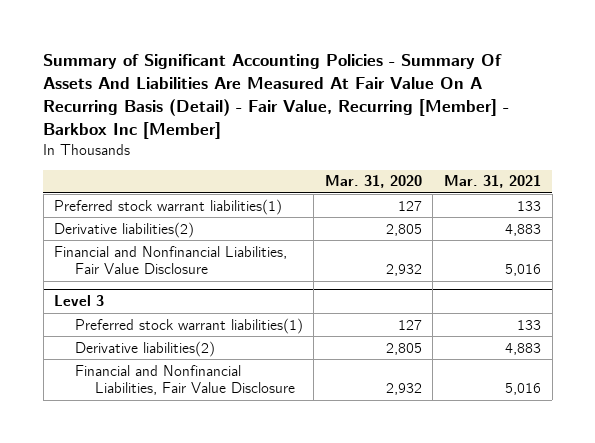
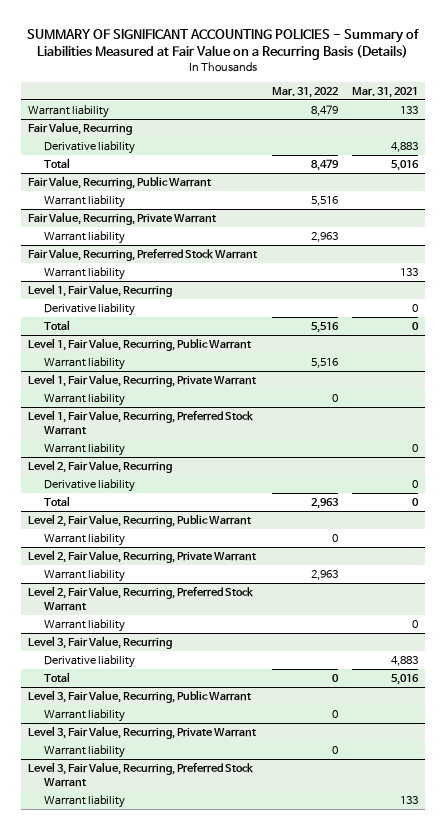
- Summary of Significant Accounting Policies - Summary Of Assets And Liabilities Are Measured At Fair Value On A Recurring Basis (Detail) - Fair Value, Recurring [Member] - Barkbox Inc [Member]
+ SUMMARY OF SIGNIFICANT ACCOUNTING POLICIES - Summary of Liabilities Measured at Fair Value on a Recurring Basis (Details)
- | Mar. 31, 2020 | Mar. 31, 2021
+ | Mar. 31, 2022 | Mar. 31, 2021
- Preferred stock warrant liabilities(1) | 127 | 133
- Derivative liabilities(2) | 2,805 | 4,883
- Financial and Nonfinancial Liabilities, Fair Value Disclosure | 2,932 | 5,016
- Level 3
- Preferred stock warrant liabilities(1) | 127 | 133
- Derivative liabilities(2) | 2,805 | 4,883
- Financial and Nonfinancial Liabilities, Fair Value Disclosure | 2,932 | 5,016
+ Warrant liability | 8,479 | 133
+ Fair Value, Recurring
+ Derivative liability | | 4,883
+ Total | 8,479 | 5,016
+ Fair Value, Recurring, Public Warrant
+ Warrant liability | 5,516 |
+ Fair Value, Recurring, Private Warrant
+ Warrant liability | 2,963 |
+ Fair Value, Recurring, Preferred Stock Warrant
+ Warrant liability | | 133
+ Level 1, Fair Value, Recurring
+ Derivative liability | | 0
+ Total | 5,516 | 0
+ Level 1, Fair Value, Recurring, Public Warrant
+ Warrant liability | 5,516 |
+ Level 1, Fair Value, Recurring, Private Warrant
+ Warrant liability | 0 |
+ Level 1, Fair Value, Recurring, Preferred Stock Warrant
+ Warrant liability | | 0
+ Level 2, Fair Value, Recurring
+ Derivative liability | | 0
+ Total | 2,963 | 0
+ Level 2, Fair Value, Recurring, Public Warrant
+ Warrant liability | 0 |
+ Level 2, Fair Value, Recurring, Private Warrant
+ Warrant liability | 2,963 |
+ Level 2, Fair Value, Recurring, Preferred Stock Warrant
+ Warrant liability | | 0
+ Level 3, Fair Value, Recurring
+ Derivative liability | | 4,883
+ Total | 0 | 5,016
+ Level 3, Fair Value, Recurring, Public Warrant
+ Warrant liability | 0 |
+ Level 3, Fair Value, Recurring, Private Warrant
+ Warrant liability | 0 |
+ Level 3, Fair Value, Recurring, Preferred Stock Warrant
+ Warrant liability | | 133

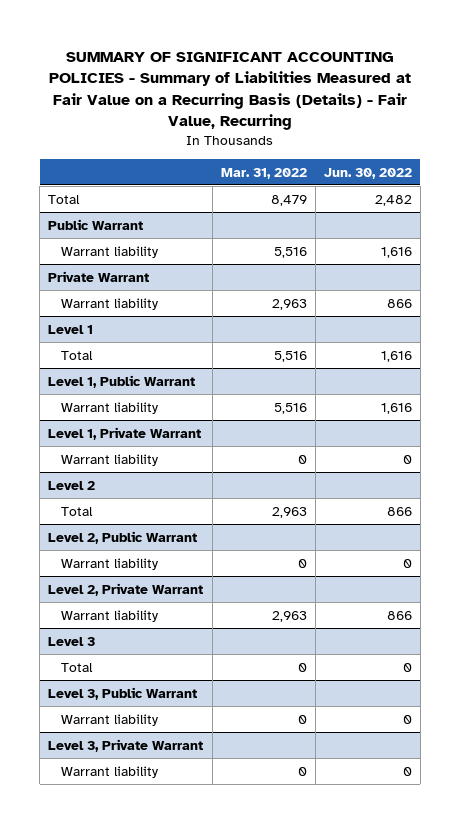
- SUMMARY OF SIGNIFICANT ACCOUNTING POLICIES - Summary of Liabilities Measured at Fair Value on a Recurring Basis (Details)
+ SUMMARY OF SIGNIFICANT ACCOUNTING POLICIES - Summary of Liabilities Measured at Fair Value on a Recurring Basis (Details) - Fair Value, Recurring
- | Mar. 31, 2022 | Mar. 31, 2021
+ | Mar. 31, 2022 | Jun. 30, 2022
- Warrant liability | 8,479 | 133
- Fair Value, Recurring
- Derivative liability | | 4,883
- Fair Value, Recurring, Public Warrant
+ Public Warrant
- Fair Value, Recurring, Private Warrant
+ Private Warrant
- Fair Value, Recurring, Preferred Stock Warrant
- Warrant liability | | 133
- Level 1, Fair Value, Recurring
- Derivative liability | | 0
+ Level 1
- Level 1, Fair Value, Recurring, Public Warrant
+ Level 1, Public Warrant
- Level 1, Fair Value, Recurring, Private Warrant
+ Level 1, Private Warrant
- Level 1, Fair Value, Recurring, Preferred Stock Warrant
- Warrant liability | | 0
- Level 2, Fair Value, Recurring
- Derivative liability | | 0
+ Level 2
- Level 2, Fair Value, Recurring, Public Warrant
+ Level 2, Public Warrant
- Level 2, Fair Value, Recurring, Private Warrant
+ Level 2, Private Warrant
- Level 2, Fair Value, Recurring, Preferred Stock Warrant
- Warrant liability | | 0
- Level 3, Fair Value, Recurring
- Derivative liability | | 4,883
+ Level 3
- Level 3, Fair Value, Recurring, Public Warrant
+ Level 3, Public Warrant
- Level 3, Fair Value, Recurring, Private Warrant
+ Level 3, Private Warrant
- Level 3, Fair Value, Recurring, Preferred Stock Warrant
- Warrant liability | | 133

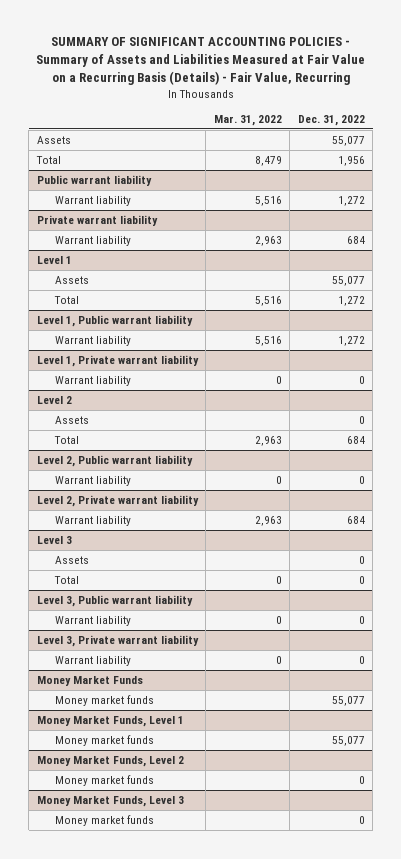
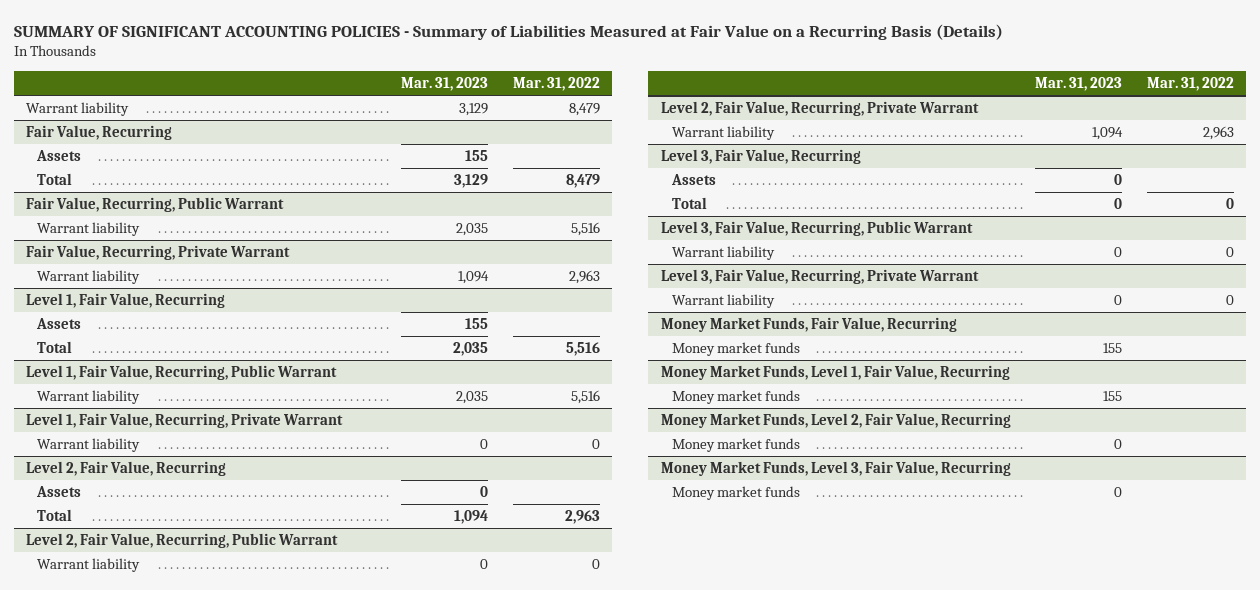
- SUMMARY OF SIGNIFICANT ACCOUNTING POLICIES - Summary of Assets and Liabilities Measured at Fair Value on a Recurring Basis (Details) - Fair Value, Recurring
+ SUMMARY OF SIGNIFICANT ACCOUNTING POLICIES - Summary of Liabilities Measured at Fair Value on a Recurring Basis (Details)
- | Mar. 31, 2022 | Dec. 31, 2022
+ | Mar. 31, 2023 | Mar. 31, 2022
+ Warrant liability | 3,129 | 8,479
+ Fair Value, Recurring
- Public warrant liability
+ Fair Value, Recurring, Public Warrant
- Private warrant liability
+ Fair Value, Recurring, Private Warrant
- Level 1
+ Level 1, Fair Value, Recurring
- Level 1, Public warrant liability
+ Level 1, Fair Value, Recurring, Public Warrant
- Level 1, Private warrant liability
+ Level 1, Fair Value, Recurring, Private Warrant
- Level 2
+ Level 2, Fair Value, Recurring
- Level 2, Public warrant liability
+ Level 2, Fair Value, Recurring, Public Warrant
- Level 2, Private warrant liability
+ Level 2, Fair Value, Recurring, Private Warrant
- Level 3
+ Level 3, Fair Value, Recurring
- Level 3, Public warrant liability
+ Level 3, Fair Value, Recurring, Public Warrant
- Level 3, Private warrant liability
+ Level 3, Fair Value, Recurring, Private Warrant
- Money Market Funds
+ Money Market Funds, Fair Value, Recurring
- Money Market Funds, Level 1
+ Money Market Funds, Level 1, Fair Value, Recurring
- Money Market Funds, Level 2
+ Money Market Funds, Level 2, Fair Value, Recurring
- Money Market Funds, Level 3
+ Money Market Funds, Level 3, Fair Value, Recurring

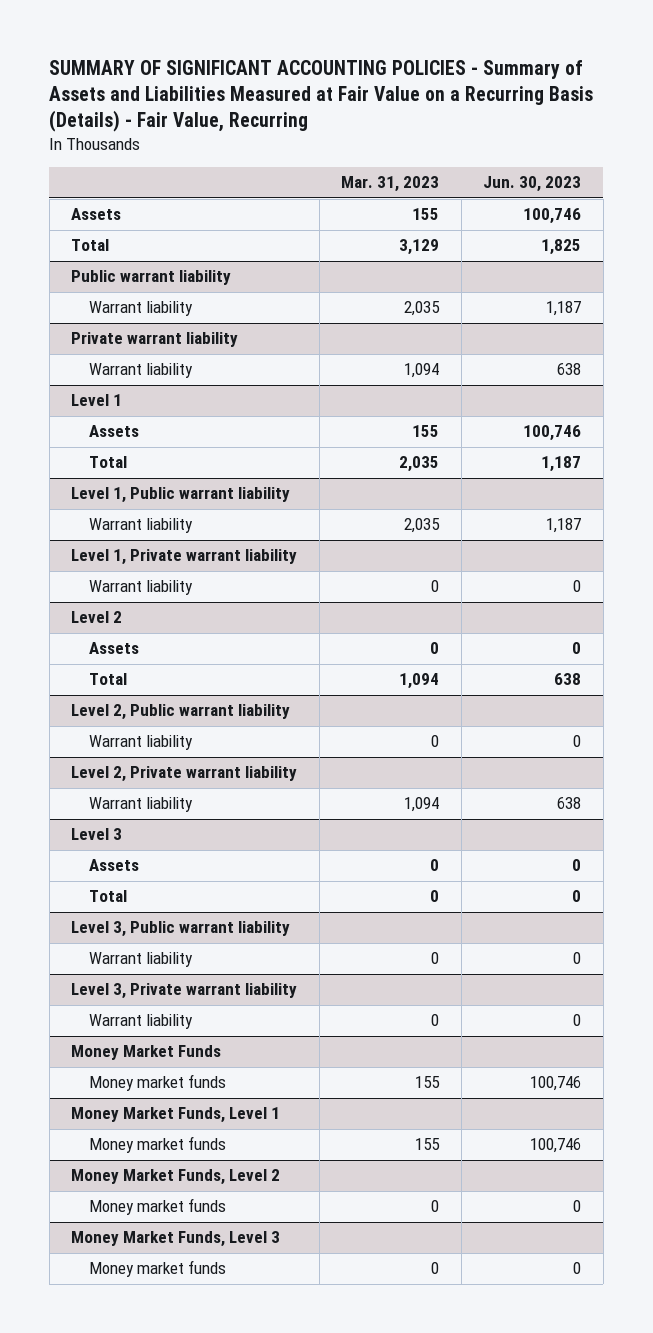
- SUMMARY OF SIGNIFICANT ACCOUNTING POLICIES - Summary of Liabilities Measured at Fair Value on a Recurring Basis (Details)
+ SUMMARY OF SIGNIFICANT ACCOUNTING POLICIES - Summary of Assets and Liabilities Measured at Fair Value on a Recurring Basis (Details) - Fair Value, Recurring
- | Mar. 31, 2023 | Mar. 31, 2022
+ | Mar. 31, 2023 | Jun. 30, 2023
- Warrant liability | 3,129 | 8,479
- Fair Value, Recurring
- Fair Value, Recurring, Public Warrant
+ Public warrant liability
- Fair Value, Recurring, Private Warrant
+ Private warrant liability
- Level 1, Fair Value, Recurring
+ Level 1
- Level 1, Fair Value, Recurring, Public Warrant
+ Level 1, Public warrant liability
- Level 1, Fair Value, Recurring, Private Warrant
+ Level 1, Private warrant liability
- Level 2, Fair Value, Recurring
+ Level 2
- Level 2, Fair Value, Recurring, Public Warrant
+ Level 2, Public warrant liability
- Level 2, Fair Value, Recurring, Private Warrant
+ Level 2, Private warrant liability
- Level 3, Fair Value, Recurring
+ Level 3
- Level 3, Fair Value, Recurring, Public Warrant
+ Level 3, Public warrant liability
- Level 3, Fair Value, Recurring, Private Warrant
+ Level 3, Private warrant liability
- Money Market Funds, Fair Value, Recurring
+ Money Market Funds
- Money Market Funds, Level 1, Fair Value, Recurring
+ Money Market Funds, Level 1
- Money Market Funds, Level 2, Fair Value, Recurring
+ Money Market Funds, Level 2
- Money Market Funds, Level 3, Fair Value, Recurring
+ Money Market Funds, Level 3

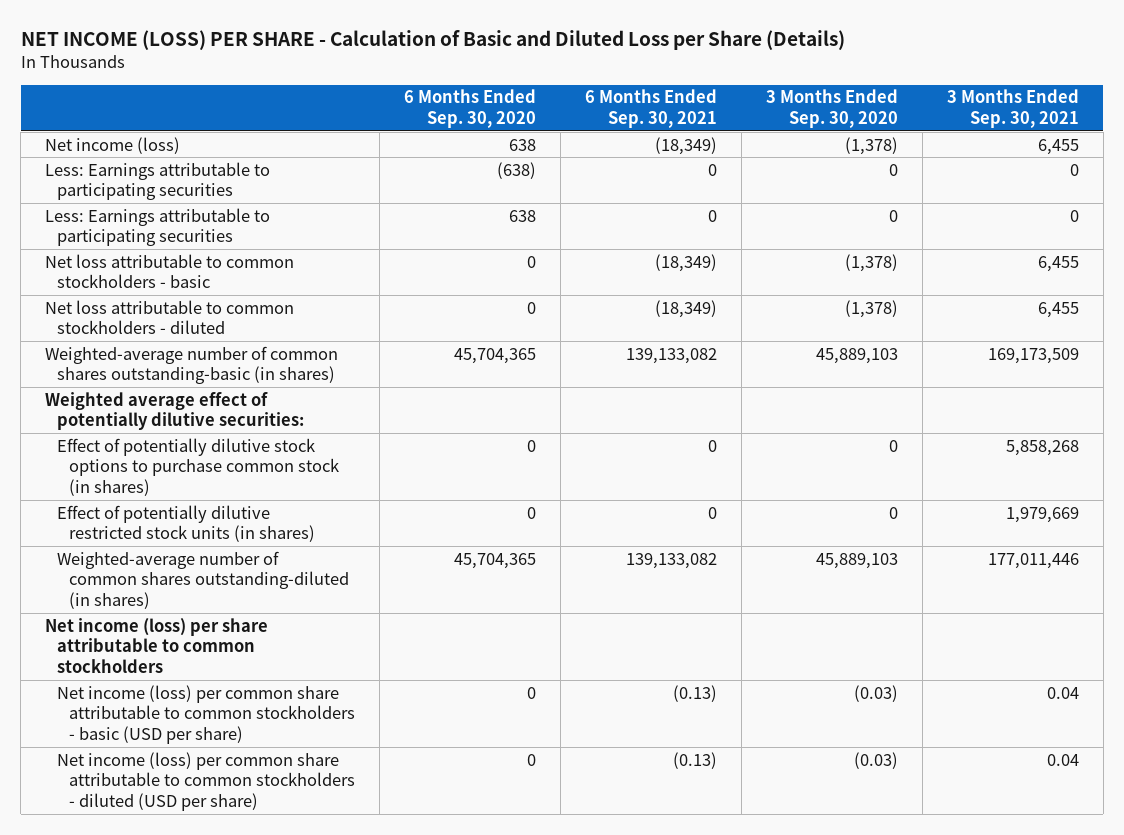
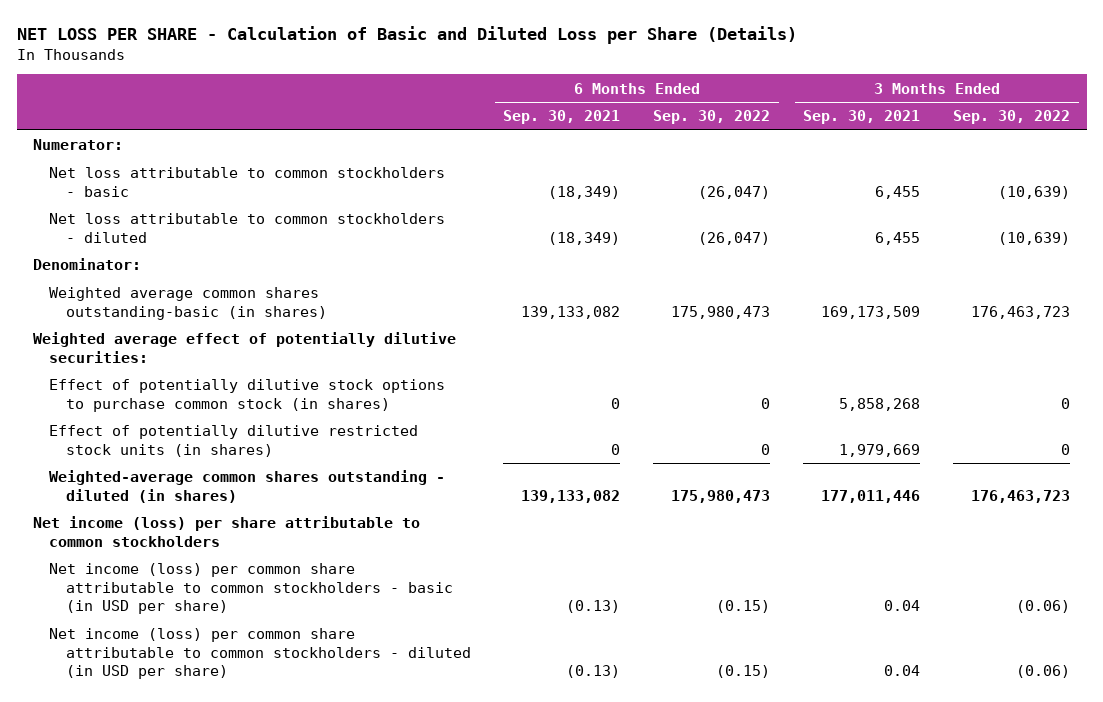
- NET INCOME (LOSS) PER SHARE - Calculation of Basic and Diluted Loss per Share (Details)
+ NET LOSS PER SHARE - Calculation of Basic and Diluted Loss per Share (Details)
- | 6 Months Ended Sep. 30, 2020 | 6 Months Ended Sep. 30, 2021 | 3 Months Ended Sep. 30, 2020 | 3 Months Ended Sep. 30, 2021
+ | 6 Months Ended Sep. 30, 2021 | 6 Months Ended Sep. 30, 2022 | 3 Months Ended Sep. 30, 2021 | 3 Months Ended Sep. 30, 2022
- Net income (loss) | 638 | (18,349) | (1,378) | 6,455
- Less: Earnings attributable to participating securities | (638) | 0 | 0 | 0
- Less: Earnings attributable to participating securities | 638 | 0 | 0 | 0
+ Numerator:
- Weighted-average number of common shares outstanding-basic (in shares) | 45,704,365 | 139,133,082 | 45,889,103 | 169,173,509
+ Denominator:
+ Weighted average common shares outstanding-basic (in shares) | 139,133,082 | 175,980,473 | 169,173,509 | 176,463,723
- Weighted-average number of common shares outstanding-diluted (in shares) | 45,704,365 | 139,133,082 | 45,889,103 | 177,011,446
+ Weighted-average common shares outstanding - diluted (in shares) | 139,133,082 | 175,980,473 | 177,011,446 | 176,463,723
- Net income (loss) per common share attributable to common stockholders - basic (USD per share) | 0 | (0.13) | (0.03) | 0.04
- Net income (loss) per common share attributable to common stockholders - diluted (USD per share) | 0 | (0.13) | (0.03) | 0.04
+ Net income (loss) per common share attributable to common stockholders - basic (in USD per share) | (0.13) | (0.15) | 0.04 | (0.06)
+ Net income (loss) per common share attributable to common stockholders - diluted (in USD per share) | (0.13) | (0.15) | 0.04 | (0.06)

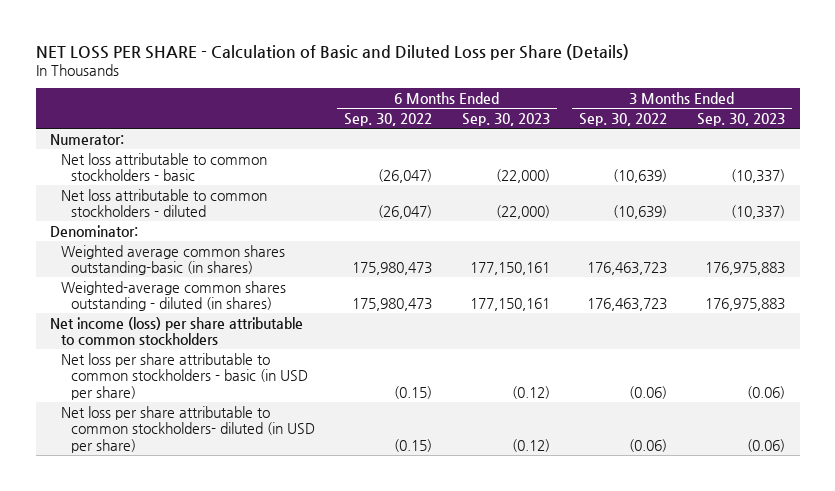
- | 6 Months Ended Sep. 30, 2021 | 6 Months Ended Sep. 30, 2022 | 3 Months Ended Sep. 30, 2021 | 3 Months Ended Sep. 30, 2022
+ | 6 Months Ended Sep. 30, 2022 | 6 Months Ended Sep. 30, 2023 | 3 Months Ended Sep. 30, 2022 | 3 Months Ended Sep. 30, 2023
- Weighted average effect of potentially dilutive securities:
- Effect of potentially dilutive stock options to purchase common stock (in shares) | 0 | 0 | 5,858,268 | 0
- Effect of potentially dilutive restricted stock units (in shares) | 0 | 0 | 1,979,669 | 0
- Net income (loss) per common share attributable to common stockholders - basic (in USD per share) | (0.13) | (0.15) | 0.04 | (0.06)
- Net income (loss) per common share attributable to common stockholders - diluted (in USD per share) | (0.13) | (0.15) | 0.04 | (0.06)
+ Net loss per share attributable to common stockholders - basic (in USD per share) | (0.15) | (0.12) | (0.06) | (0.06)
+ Net loss per share attributable to common stockholders- diluted (in USD per share) | (0.15) | (0.12) | (0.06) | (0.06)

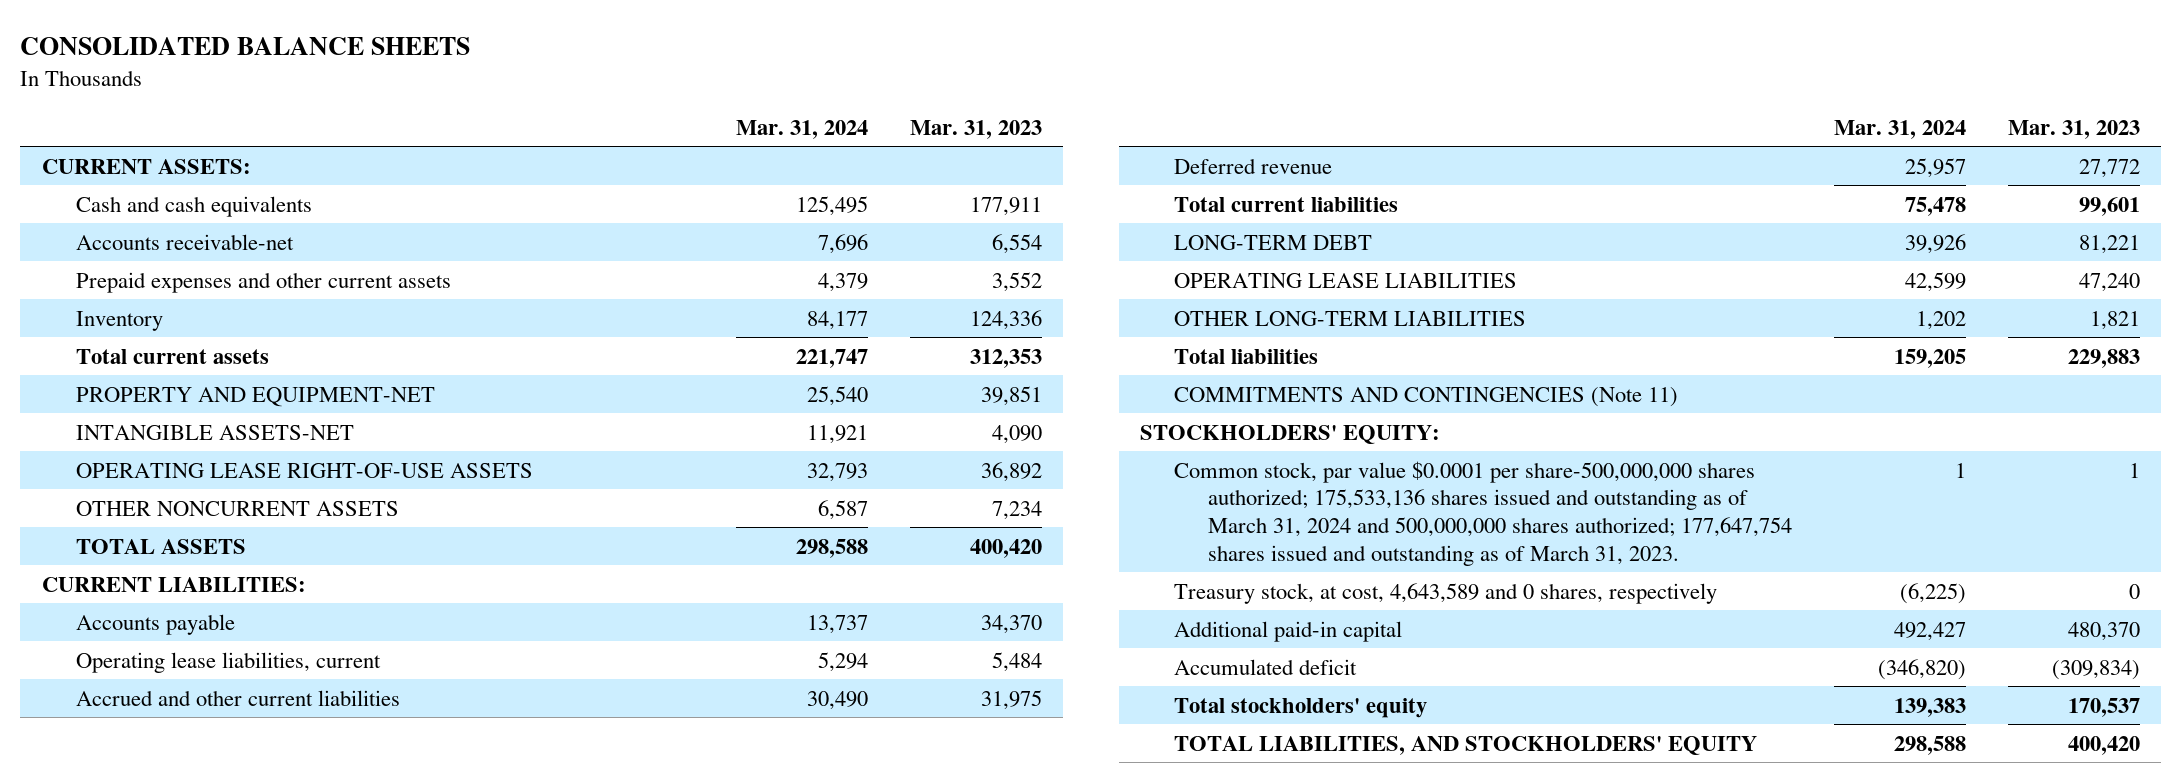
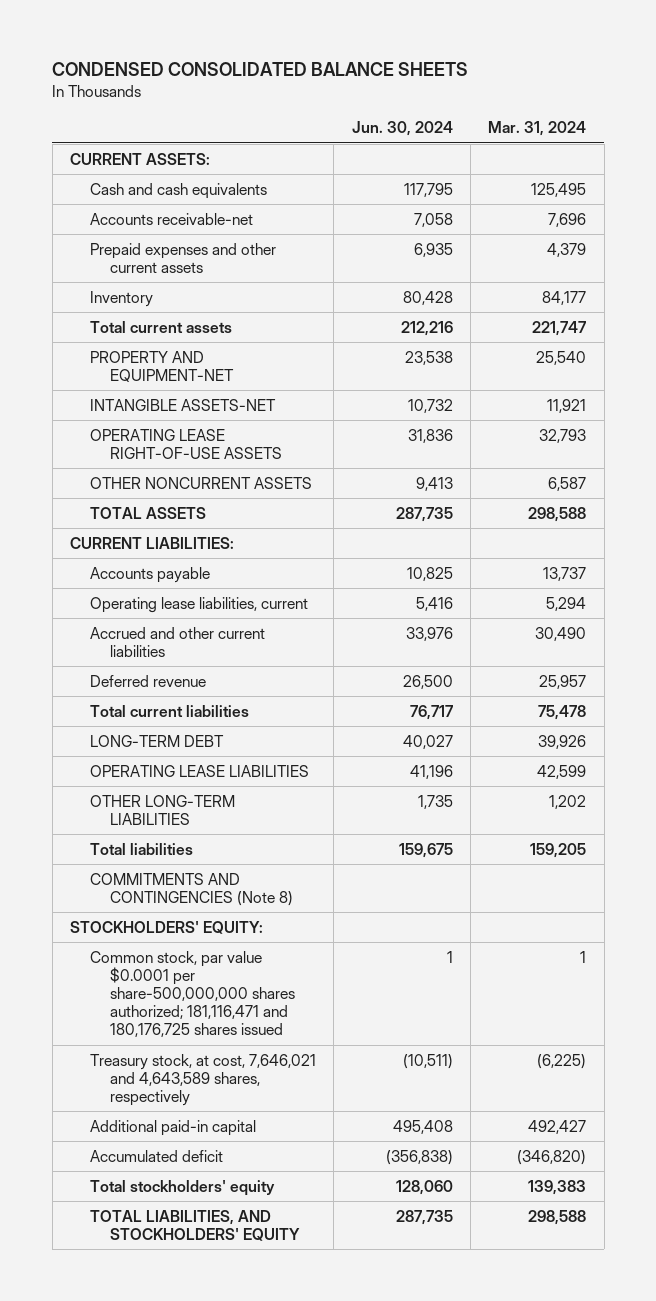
- CONSOLIDATED BALANCE SHEETS
+ CONDENSED CONSOLIDATED BALANCE SHEETS
- | Mar. 31, 2024 | Mar. 31, 2023
+ | Jun. 30, 2024 | Mar. 31, 2024
- COMMITMENTS AND CONTINGENCIES (Note 11)
+ COMMITMENTS AND CONTINGENCIES (Note 8)
- Common stock, par value $0.0001 per share-500,000,000 shares authorized; 175,533,136 shares issued and outstanding as of March 31, 2024 and 500,000,000 shares authorized; 177,647,754 shares issued and outstanding as of March 31, 2023. | 1 | 1
- Treasury stock, at cost, 4,643,589 and 0 shares, respectively | (6,225) | 0
+ Common stock, par value $0.0001 per share-500,000,000 shares authorized; 181,116,471 and 180,176,725 shares issued | 1 | 1
+ Treasury stock, at cost, 7,646,021 and 4,643,589 shares, respectively | (10,511) | (6,225)

